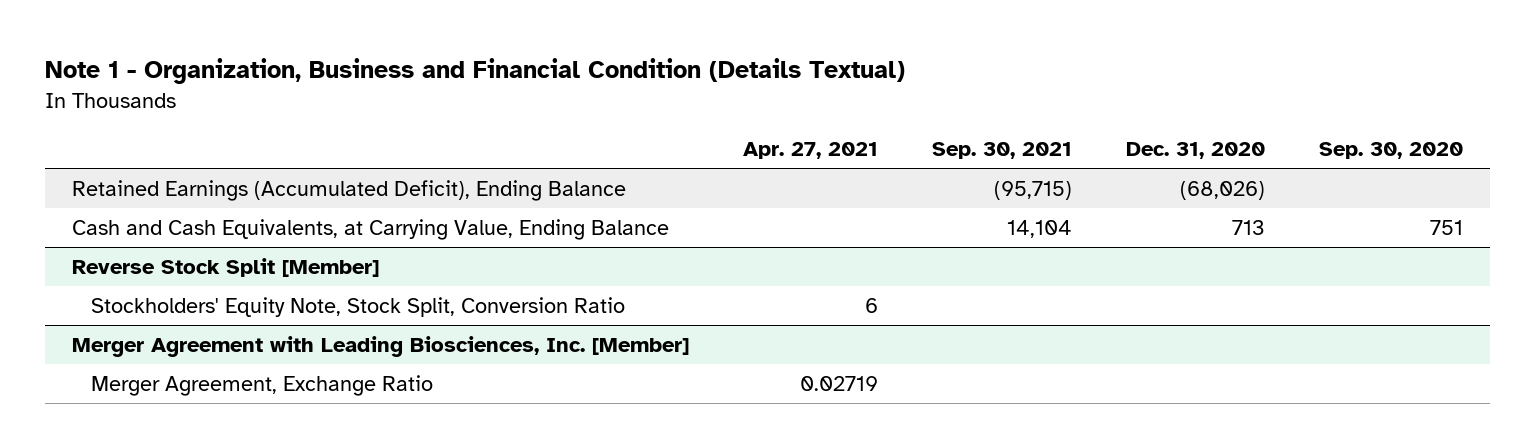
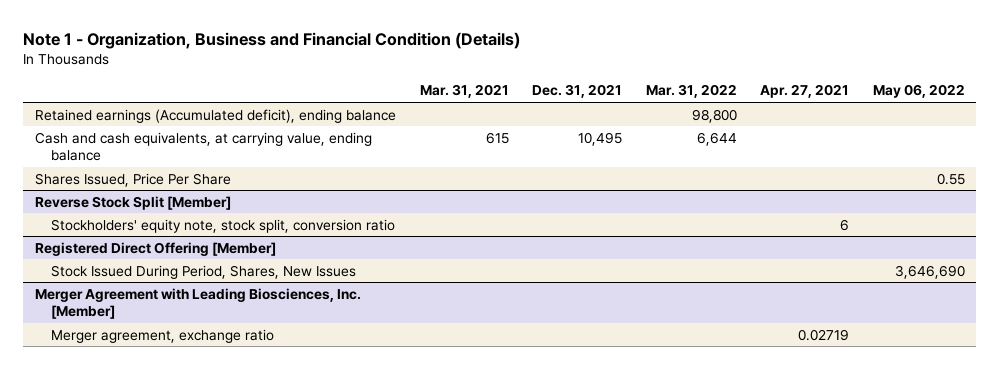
- Note 1 - Organization, Business and Financial Condition (Details Textual)
+ Note 1 - Organization, Business and Financial Condition (Details)
- | Apr. 27, 2021 | Sep. 30, 2021 | Dec. 31, 2020 | Sep. 30, 2020
+ | Mar. 31, 2021 | Dec. 31, 2021 | Mar. 31, 2022 | Apr. 27, 2021 | May 06, 2022
- Retained Earnings (Accumulated Deficit), Ending Balance | | (95,715) | (68,026) |
- Cash and Cash Equivalents, at Carrying Value, Ending Balance | | 14,104 | 713 | 751
+ Retained earnings (Accumulated deficit), ending balance | | | 98,800 | |
+ Cash and cash equivalents, at carrying value, ending balance | 615 | 10,495 | 6,644 | |
+ Shares Issued, Price Per Share | | | | | 0.55
@ Reverse Stock Split [Member]
- Stockholders' Equity Note, Stock Split, Conversion Ratio | 6 | | |
+ Stockholders' equity note, stock split, conversion ratio | | | | 6 |
+ Registered Direct Offering [Member]
+ Stock Issued During Period, Shares, New Issues | | | | | 3,646,690
@ Merger Agreement with Leading Biosciences, Inc. [Member]
- Merger Agreement, Exchange Ratio | 0.02719 | | |
+ Merger agreement, exchange ratio | | | | 0.02719 |

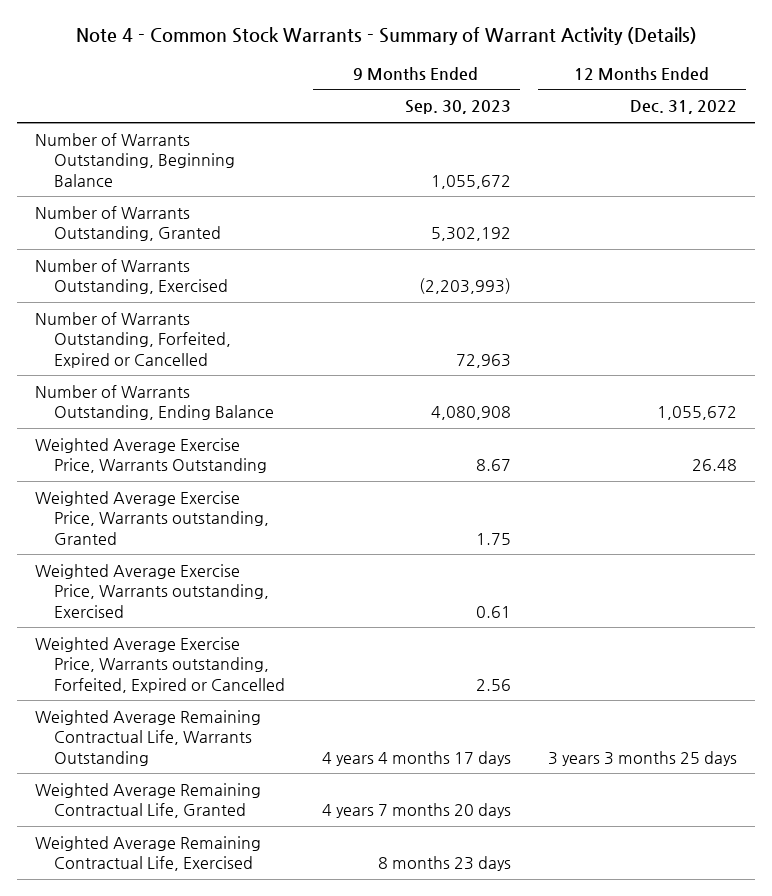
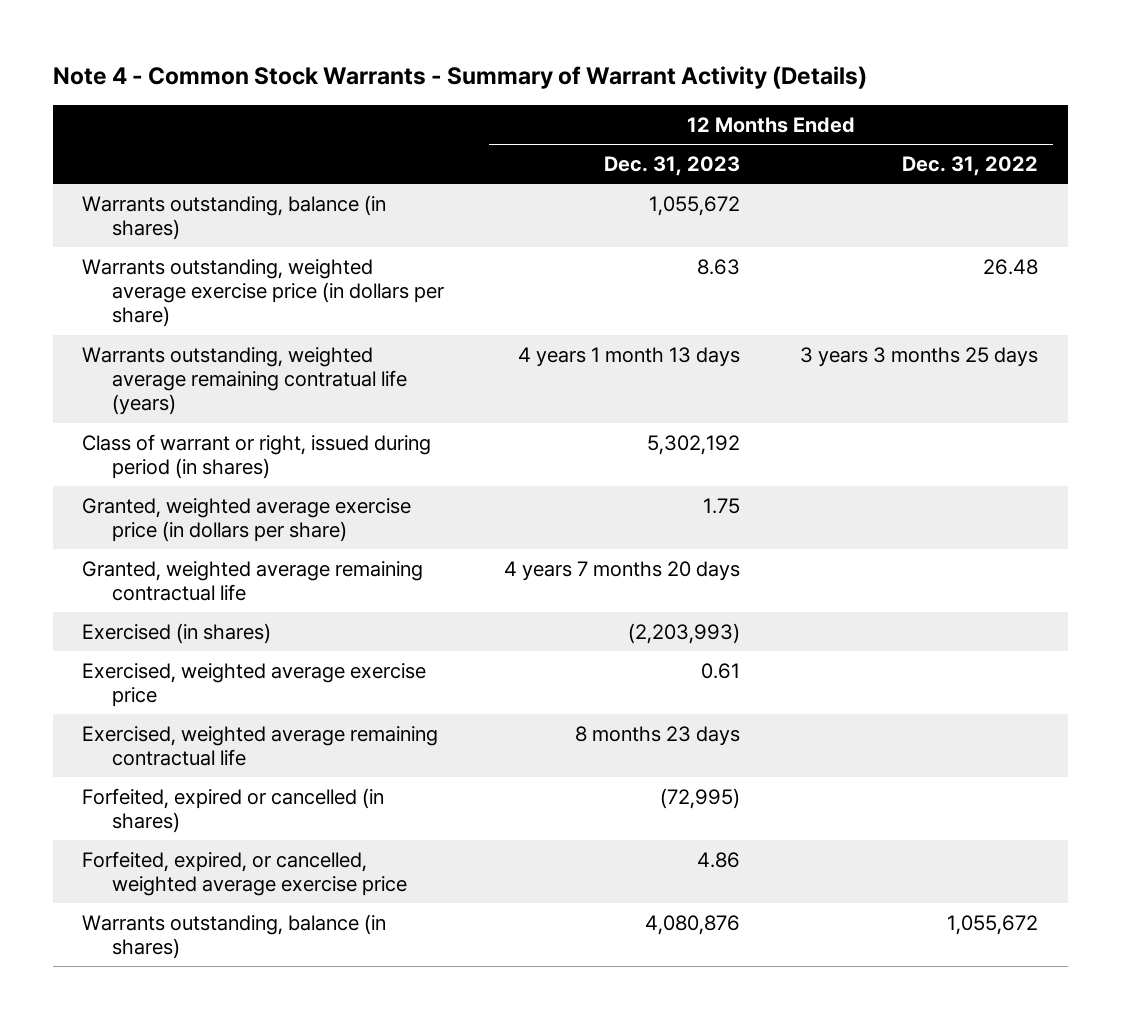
- | 9 Months Ended Sep. 30, 2023 | 12 Months Ended Dec. 31, 2022
+ | 12 Months Ended Dec. 31, 2023 | 12 Months Ended Dec. 31, 2022
- Number of Warrants Outstanding, Beginning Balance | 1,055,672 |
- Number of Warrants Outstanding, Granted | 5,302,192 |
- Number of Warrants Outstanding, Exercised | (2,203,993) |
- Number of Warrants Outstanding, Forfeited, Expired or Cancelled | 72,963 |
- Number of Warrants Outstanding, Ending Balance | 4,080,908 | 1,055,672
- Weighted Average Exercise Price, Warrants Outstanding | 8.67 | 26.48
- Weighted Average Exercise Price, Warrants outstanding, Granted | 1.75 |
- Weighted Average Exercise Price, Warrants outstanding, Exercised | 0.61 |
- Weighted Average Exercise Price, Warrants outstanding, Forfeited, Expired or Cancelled | 2.56 |
- Weighted Average Remaining Contractual Life, Warrants Outstanding | 4 years 4 months 17 days | 3 years 3 months 25 days
- Weighted Average Remaining Contractual Life, Granted | 4 years 7 months 20 days |
- Weighted Average Remaining Contractual Life, Exercised | 8 months 23 days |
+ Warrants outstanding, balance (in shares) | 1,055,672 |
+ Warrants outstanding, weighted average exercise price (in dollars per share) | 8.63 | 26.48
+ Warrants outstanding, weighted average remaining contratual life (years) | 4 years 1 month 13 days | 3 years 3 months 25 days
+ Class of warrant or right, issued during period (in shares) | 5,302,192 |
+ Granted, weighted average exercise price (in dollars per share) | 1.75 |
+ Granted, weighted average remaining contractual life | 4 years 7 months 20 days |
+ Exercised (in shares) | (2,203,993) |
+ Exercised, weighted average exercise price | 0.61 |
+ Exercised, weighted average remaining contractual life | 8 months 23 days |
+ Forfeited, expired or cancelled (in shares) | (72,995) |
+ Forfeited, expired, or cancelled, weighted average exercise price | 4.86 |
+ Warrants outstanding, balance (in shares) | 4,080,876 | 1,055,672

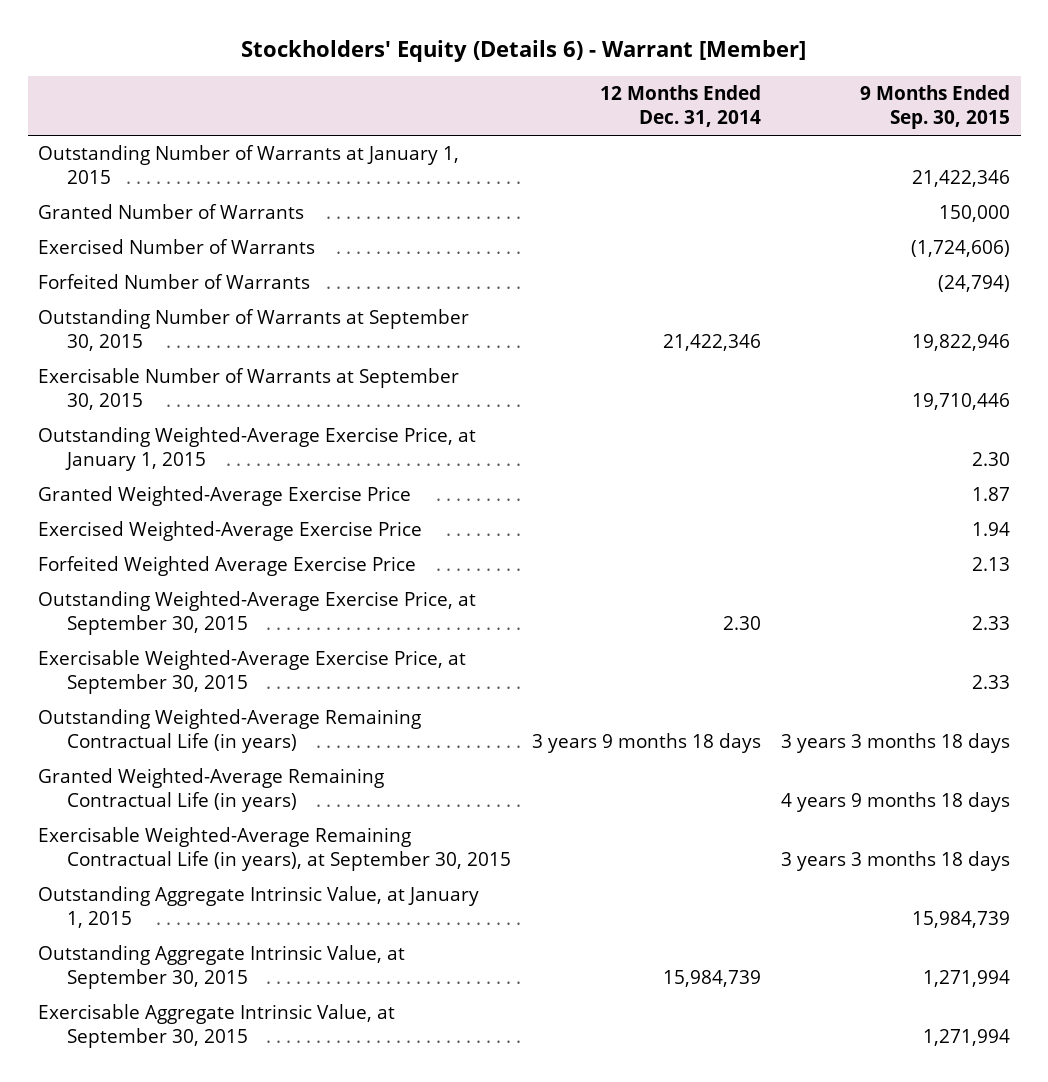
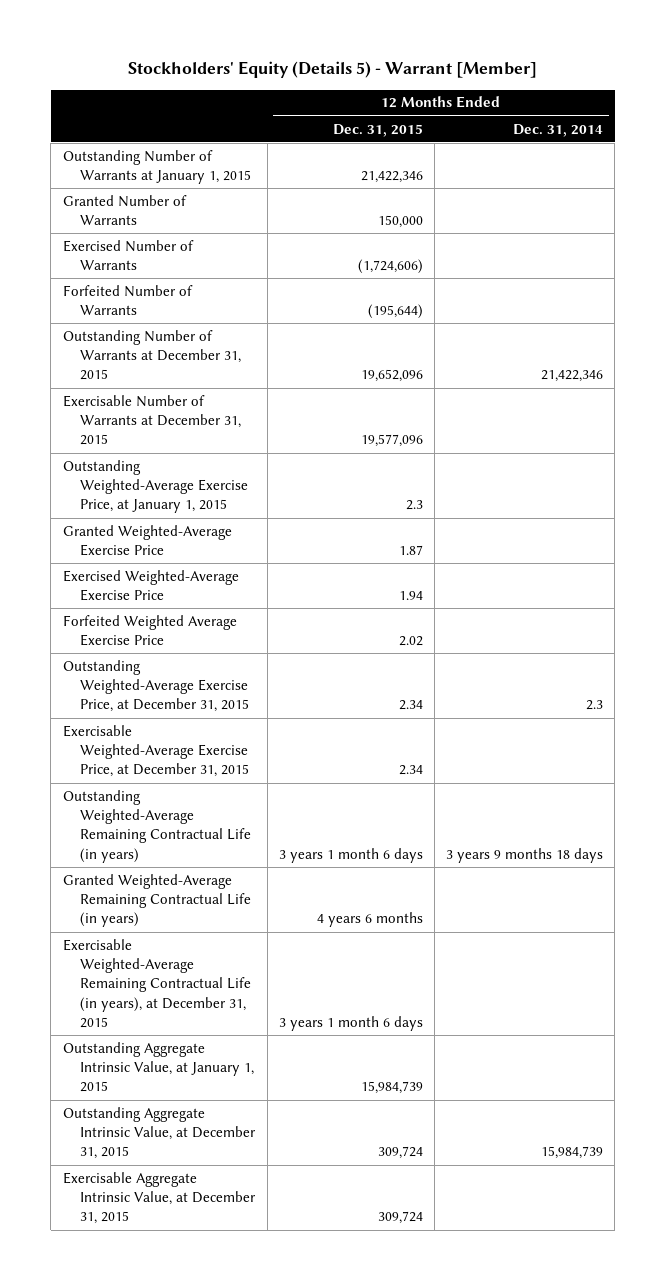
- Stockholders' Equity (Details 6) - Warrant [Member]
+ Stockholders' Equity (Details 5) - Warrant [Member]
- | 12 Months Ended Dec. 31, 2014 | 9 Months Ended Sep. 30, 2015
+ | 12 Months Ended Dec. 31, 2015 | 12 Months Ended Dec. 31, 2014
- Outstanding Number of Warrants at September 30, 2015 | 21,422,346 | 19,822,946
- Exercisable Number of Warrants at September 30, 2015 | | 19,710,446
+ Outstanding Number of Warrants at December 31, 2015 | 19,652,096 | 21,422,346
+ Exercisable Number of Warrants at December 31, 2015 | 19,577,096 |
- Outstanding Weighted-Average Exercise Price, at September 30, 2015 | 2.30 | 2.33
- Exercisable Weighted-Average Exercise Price, at September 30, 2015 | | 2.33
+ Outstanding Weighted-Average Exercise Price, at December 31, 2015 | 2.34 | 2.3
+ Exercisable Weighted-Average Exercise Price, at December 31, 2015 | 2.34 |
- Exercisable Weighted-Average Remaining Contractual Life (in years), at September 30, 2015 | | 3 years 3 months 18 days
+ Exercisable Weighted-Average Remaining Contractual Life (in years), at December 31, 2015 | 3 years 1 month 6 days |
- Outstanding Aggregate Intrinsic Value, at September 30, 2015 | 15,984,739 | 1,271,994
- Exercisable Aggregate Intrinsic Value, at September 30, 2015 | | 1,271,994
+ Outstanding Aggregate Intrinsic Value, at December 31, 2015 | 309,724 | 15,984,739
+ Exercisable Aggregate Intrinsic Value, at December 31, 2015 | 309,724 |

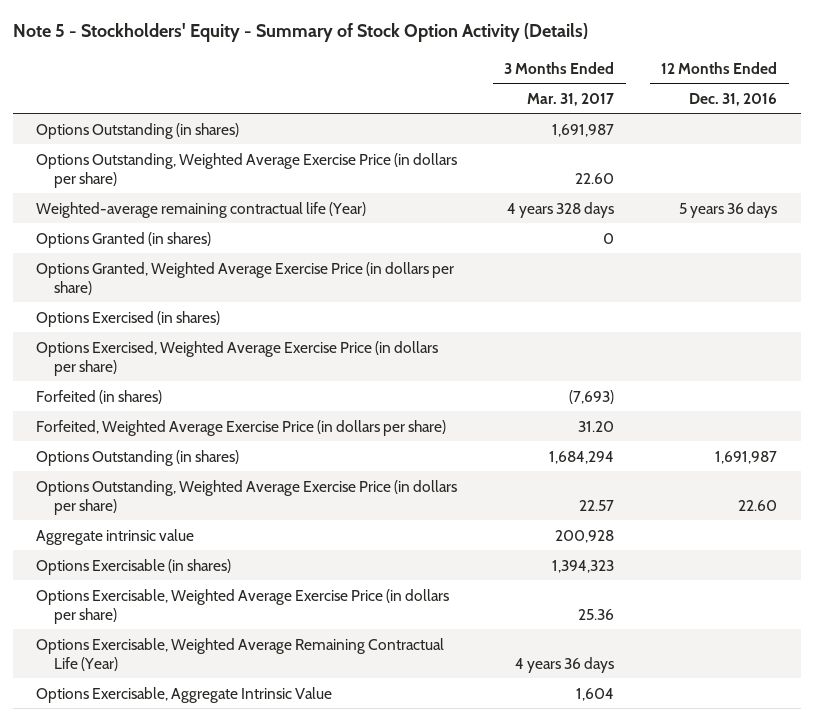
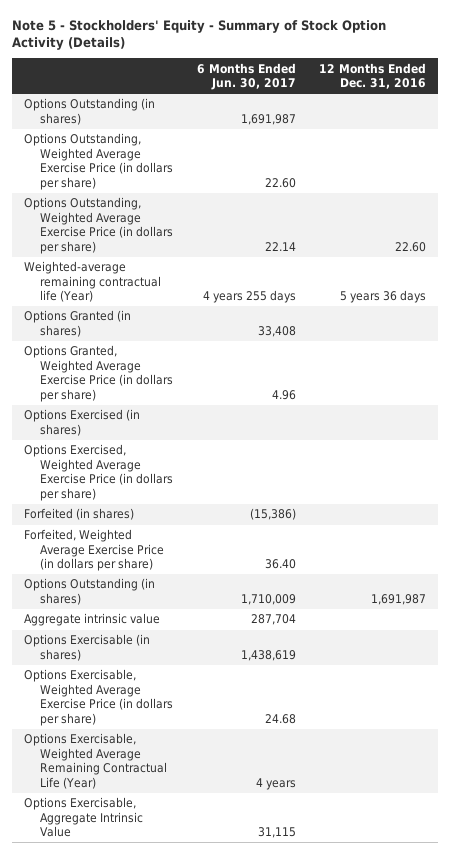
- | 3 Months Ended Mar. 31, 2017 | 12 Months Ended Dec. 31, 2016
+ | 6 Months Ended Jun. 30, 2017 | 12 Months Ended Dec. 31, 2016
moved up: Options Outstanding, Weighted Average Exercise Price (in dollars per share) | 22.14 | 22.60

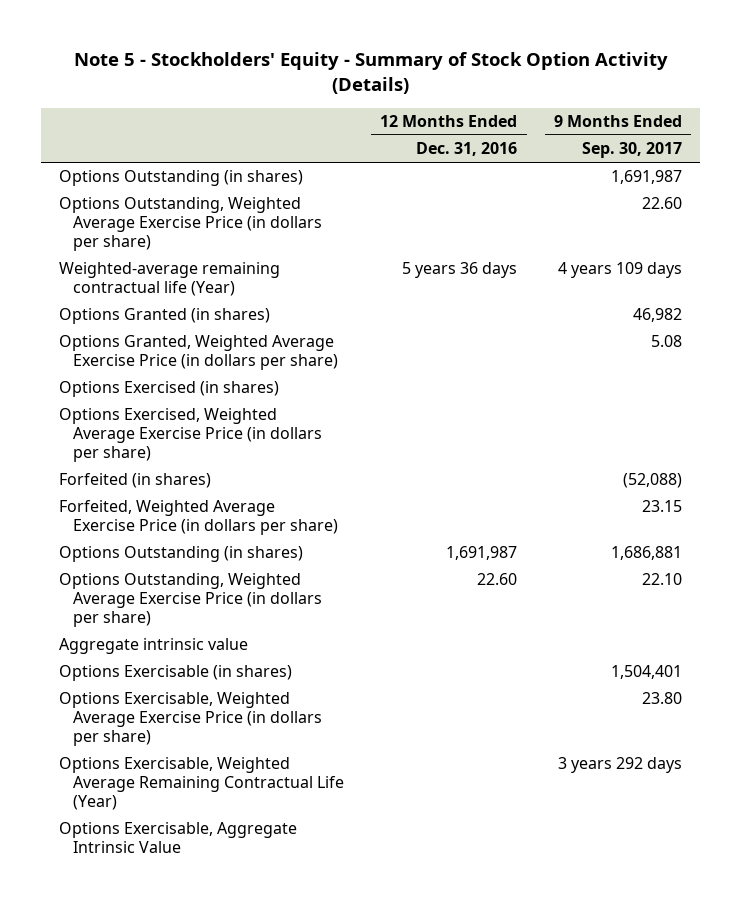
- | 6 Months Ended Jun. 30, 2017 | 12 Months Ended Dec. 31, 2016
+ | 12 Months Ended Dec. 31, 2016 | 9 Months Ended Sep. 30, 2017
moved down: Options Outstanding, Weighted Average Exercise Price (in dollars per share) | 22.60 | 22.10

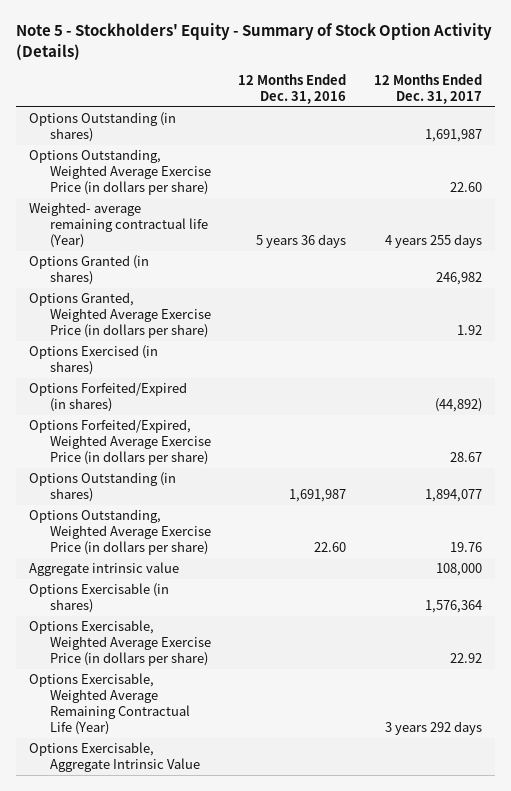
- | 12 Months Ended Dec. 31, 2016 | 9 Months Ended Sep. 30, 2017
+ | 12 Months Ended Dec. 31, 2016 | 12 Months Ended Dec. 31, 2017
- Weighted-average remaining contractual life (Year) | 5 years 36 days | 4 years 109 days
+ Weighted- average remaining contractual life (Year) | 5 years 36 days | 4 years 255 days
- Options Exercised, Weighted Average Exercise Price (in dollars per share)
- Forfeited (in shares) | | (52,088)
- Forfeited, Weighted Average Exercise Price (in dollars per share) | | 23.15
+ Options Forfeited/Expired (in shares) | | (44,892)
+ Options Forfeited/Expired, Weighted Average Exercise Price (in dollars per share) | | 28.67

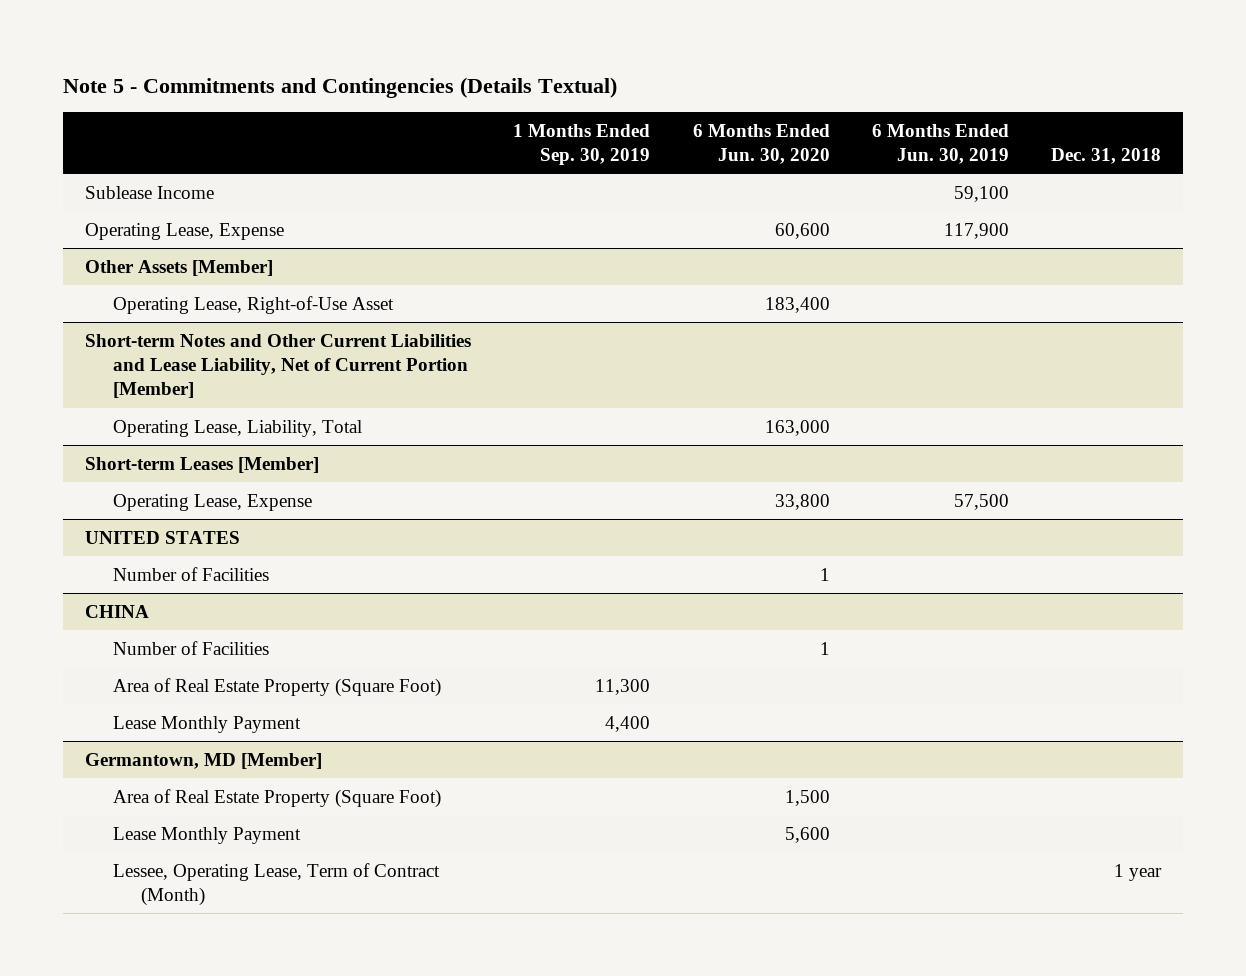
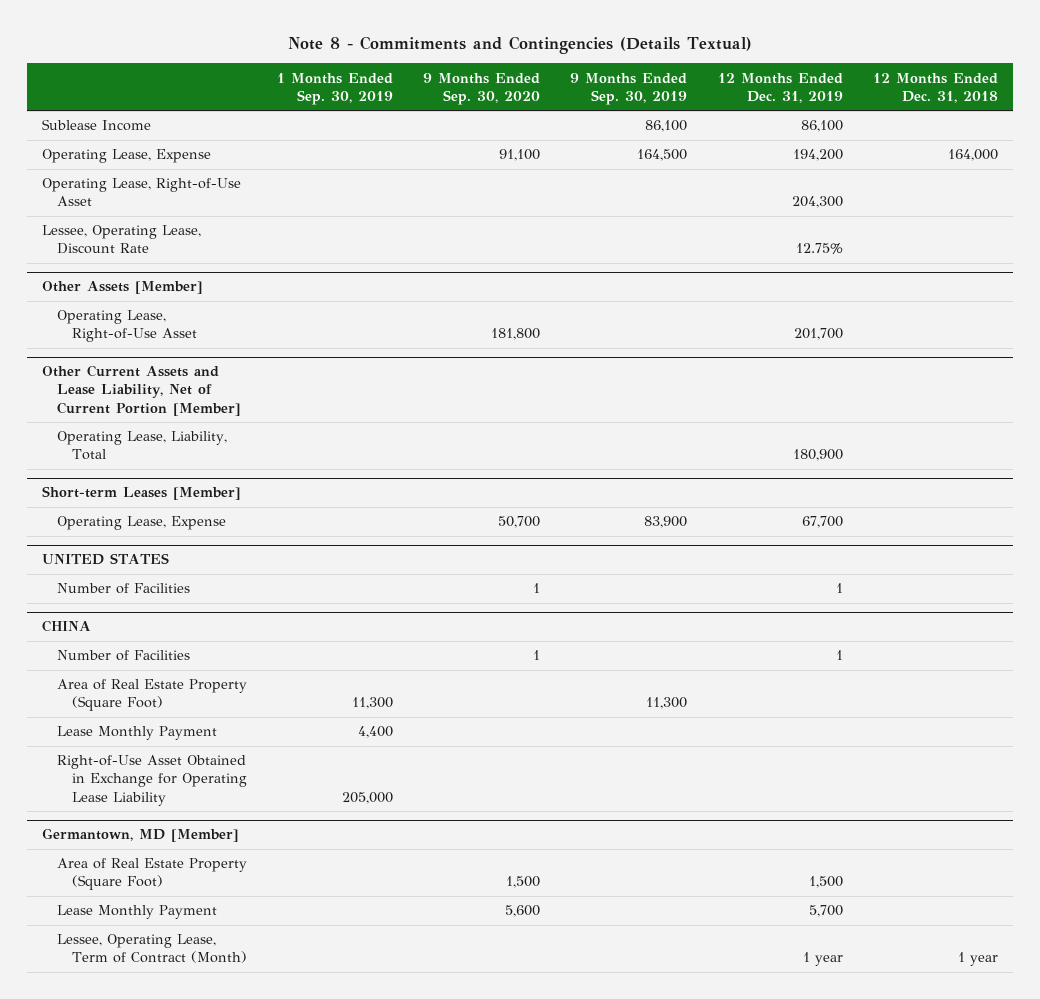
- Note 5 - Commitments and Contingencies (Details Textual)
+ Note 8 - Commitments and Contingencies (Details Textual)
- | 1 Months Ended Sep. 30, 2019 | 6 Months Ended Jun. 30, 2020 | 6 Months Ended Jun. 30, 2019 | Dec. 31, 2018
+ | 1 Months Ended Sep. 30, 2019 | 9 Months Ended Sep. 30, 2020 | 9 Months Ended Sep. 30, 2019 | 12 Months Ended Dec. 31, 2019 | 12 Months Ended Dec. 31, 2018
+ Operating Lease, Right-of-Use Asset | | | | 204,300 |
+ Lessee, Operating Lease, Discount Rate | | | | 12.75% |
- Short-term Notes and Other Current Liabilities and Lease Liability, Net of Current Portion [Member]
- Operating Lease, Liability, Total | | 163,000 | |
+ Other Current Assets and Lease Liability, Net of Current Portion [Member]
+ Operating Lease, Liability, Total | | | | 180,900 |
@ CHINA
+ Right-of-Use Asset Obtained in Exchange for Operating Lease Liability | 205,000 | | | |

